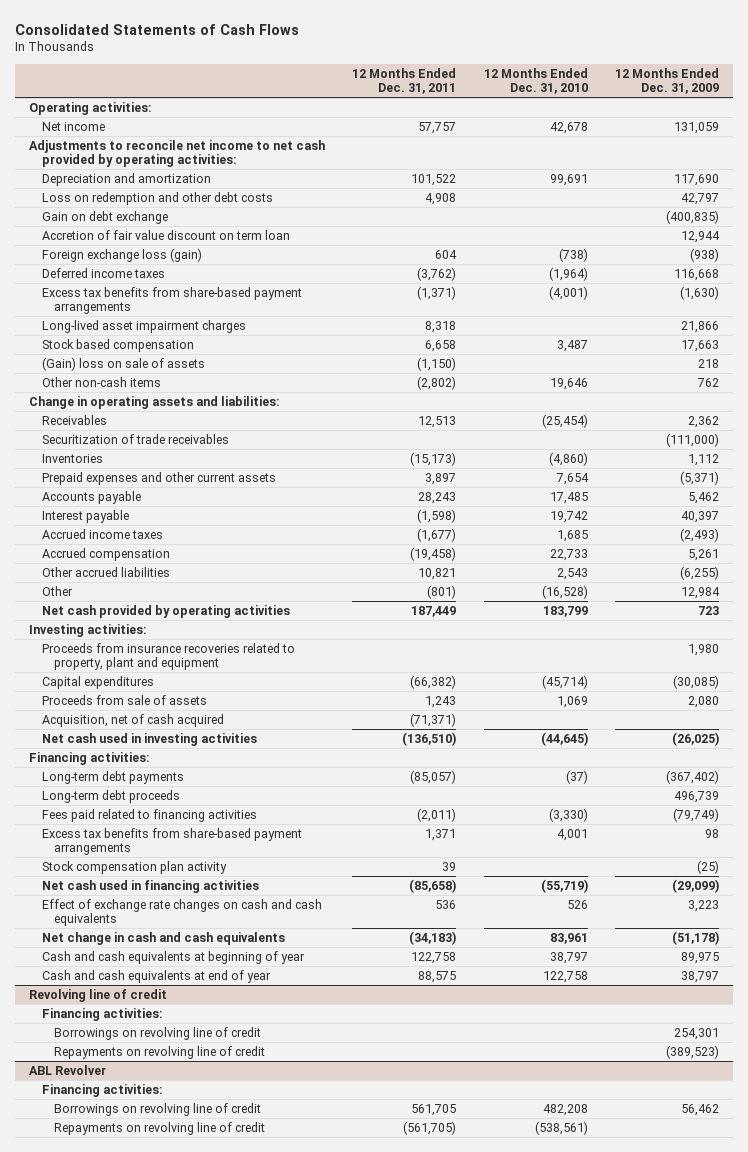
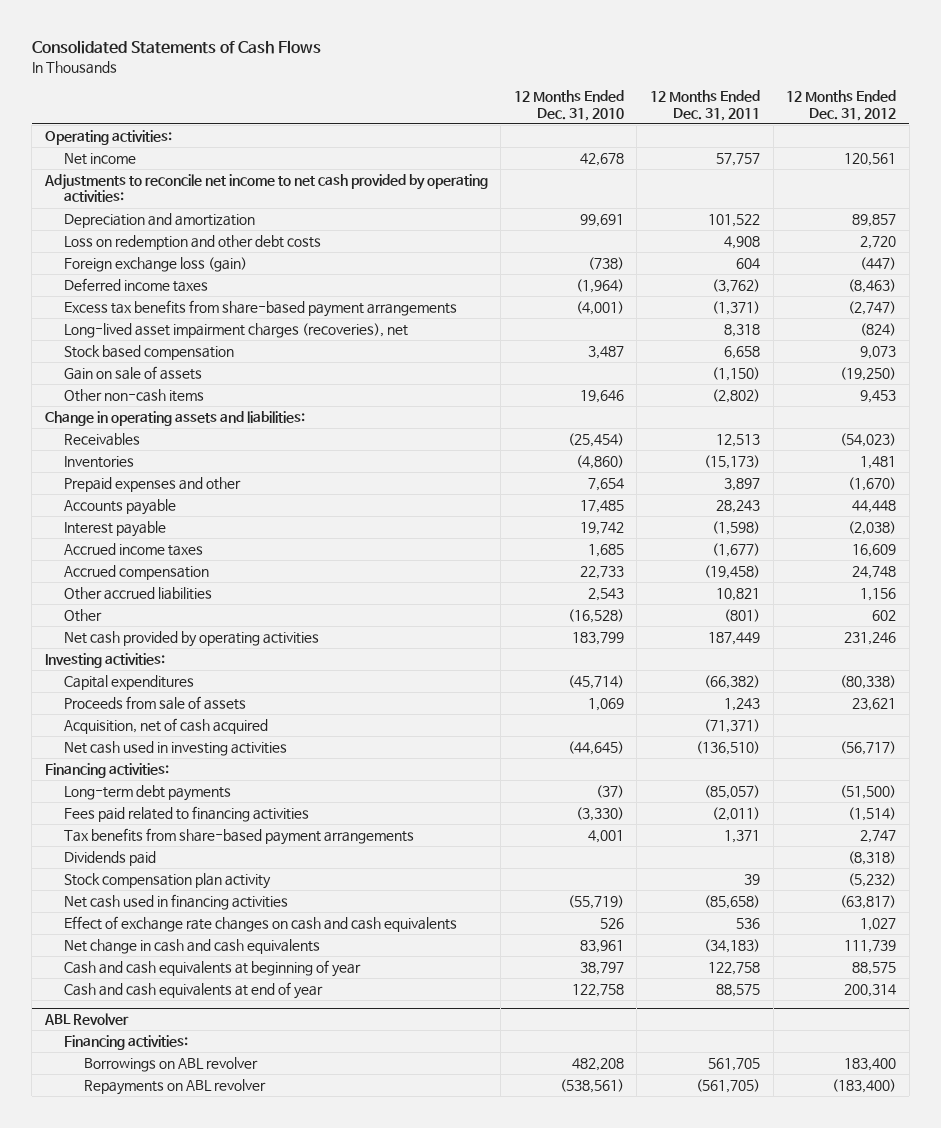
- | 12 Months Ended Dec. 31, 2011 | 12 Months Ended Dec. 31, 2010 | 12 Months Ended Dec. 31, 2009
+ | 12 Months Ended Dec. 31, 2010 | 12 Months Ended Dec. 31, 2011 | 12 Months Ended Dec. 31, 2012
- Gain on debt exchange | | | (400,835)
- Accretion of fair value discount on term loan | | | 12,944
- Long-lived asset impairment charges | 8,318 | | 21,866
+ Long-lived asset impairment charges (recoveries), net | | 8,318 | (824)
- (Gain) loss on sale of assets | (1,150) | | 218
+ Gain on sale of assets | | (1,150) | (19,250)
- Securitization of trade receivables | | | (111,000)
- Prepaid expenses and other current assets | 3,897 | 7,654 | (5,371)
+ Prepaid expenses and other | 7,654 | 3,897 | (1,670)
- Proceeds from insurance recoveries related to property, plant and equipment | | | 1,980
- Long-term debt proceeds | | | 496,739
- Excess tax benefits from share-based payment arrangements | 1,371 | 4,001 | 98
+ Tax benefits from share-based payment arrangements | 4,001 | 1,371 | 2,747
+ Dividends paid | | | (8,318)
- Revolving line of credit
- Financing activities:
- Borrowings on revolving line of credit | | | 254,301
- Repayments on revolving line of credit | | | (389,523)
@ ABL Revolver
- Borrowings on revolving line of credit | 561,705 | 482,208 | 56,462
- Repayments on revolving line of credit | (561,705) | (538,561) |
+ Borrowings on ABL revolver | 482,208 | 561,705 | 183,400
+ Repayments on ABL revolver | (538,561) | (561,705) | (183,400)

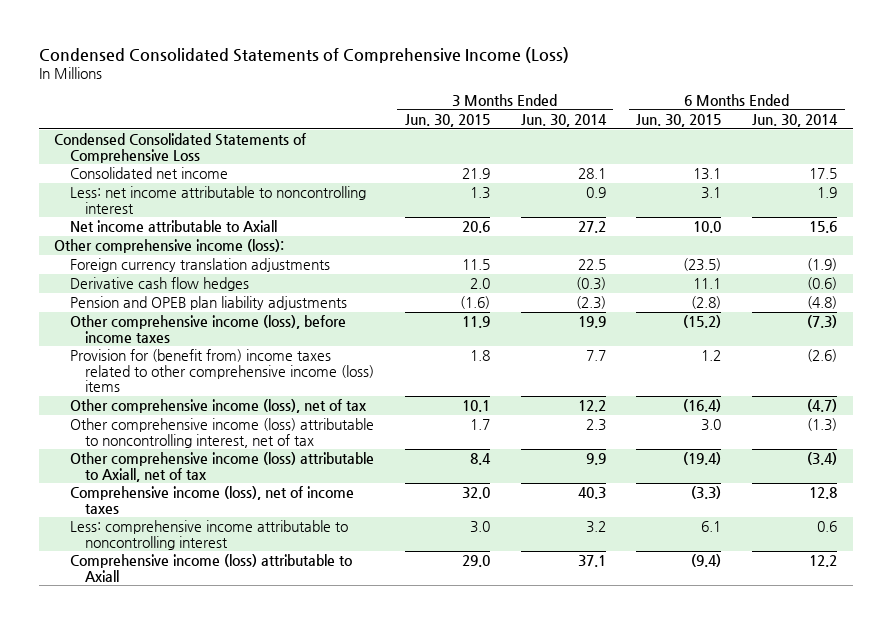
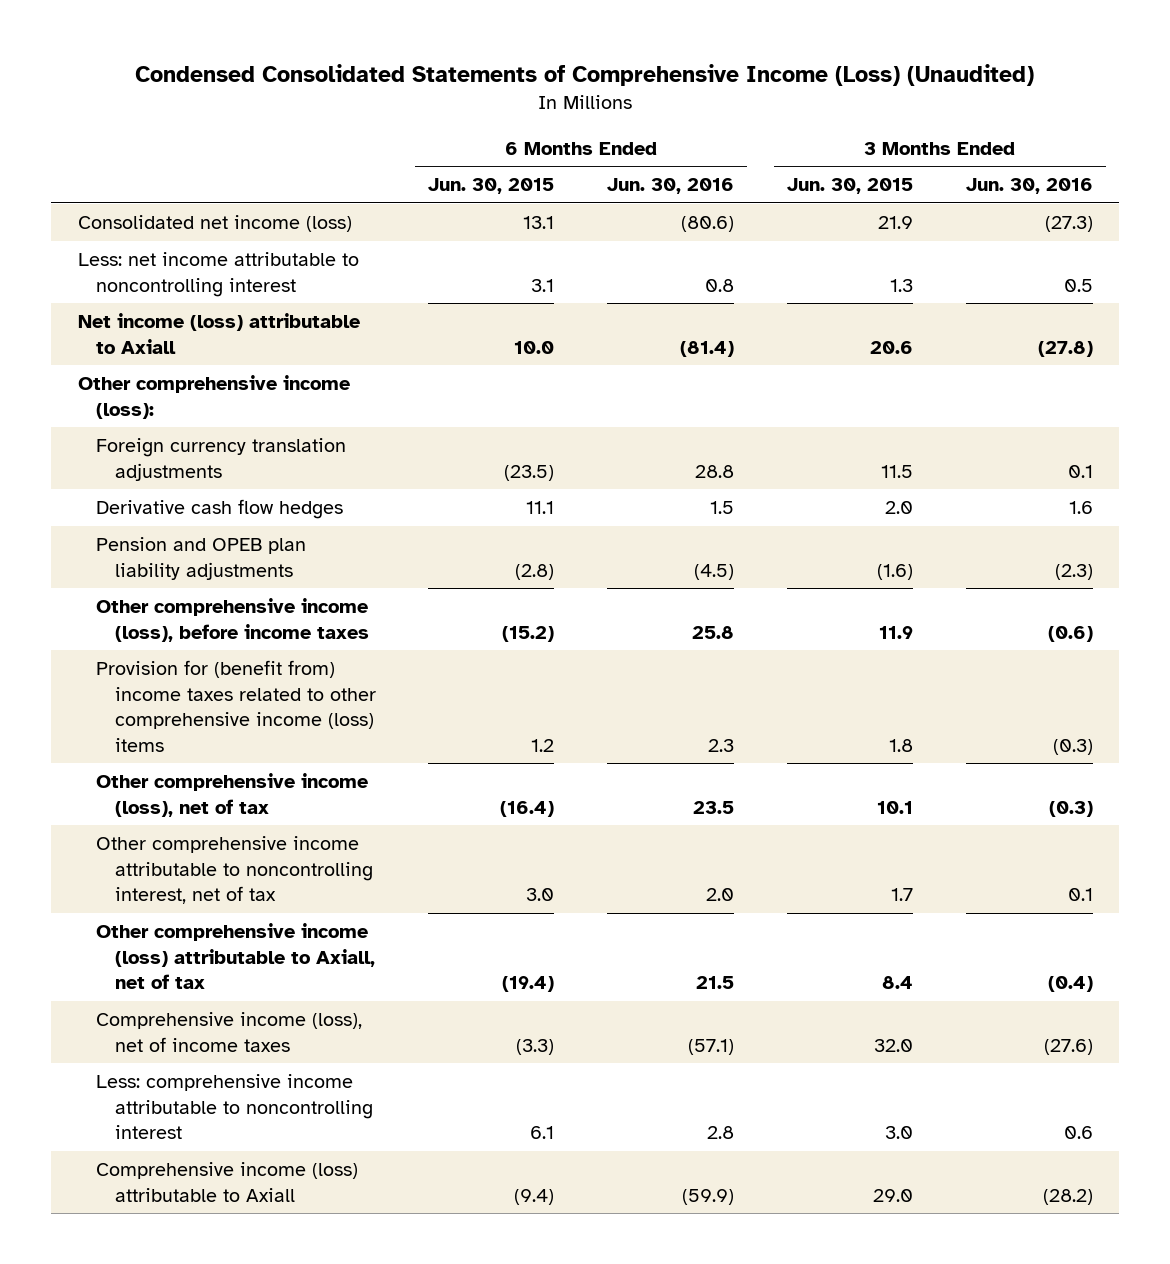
- Condensed Consolidated Statements of Comprehensive Income (Loss)
+ Condensed Consolidated Statements of Comprehensive Income (Loss) (Unaudited)
- | 3 Months Ended Jun. 30, 2015 | 3 Months Ended Jun. 30, 2014 | 6 Months Ended Jun. 30, 2015 | 6 Months Ended Jun. 30, 2014
+ | 6 Months Ended Jun. 30, 2015 | 6 Months Ended Jun. 30, 2016 | 3 Months Ended Jun. 30, 2015 | 3 Months Ended Jun. 30, 2016
- Condensed Consolidated Statements of Comprehensive Loss
- Consolidated net income | 21.9 | 28.1 | 13.1 | 17.5
+ Consolidated net income (loss) | 13.1 | (80.6) | 21.9 | (27.3)
- Net income attributable to Axiall | 20.6 | 27.2 | 10.0 | 15.6
+ Net income (loss) attributable to Axiall | 10.0 | (81.4) | 20.6 | (27.8)
- Other comprehensive income (loss) attributable to noncontrolling interest, net of tax | 1.7 | 2.3 | 3.0 | (1.3)
+ Other comprehensive income attributable to noncontrolling interest, net of tax | 3.0 | 2.0 | 1.7 | 0.1

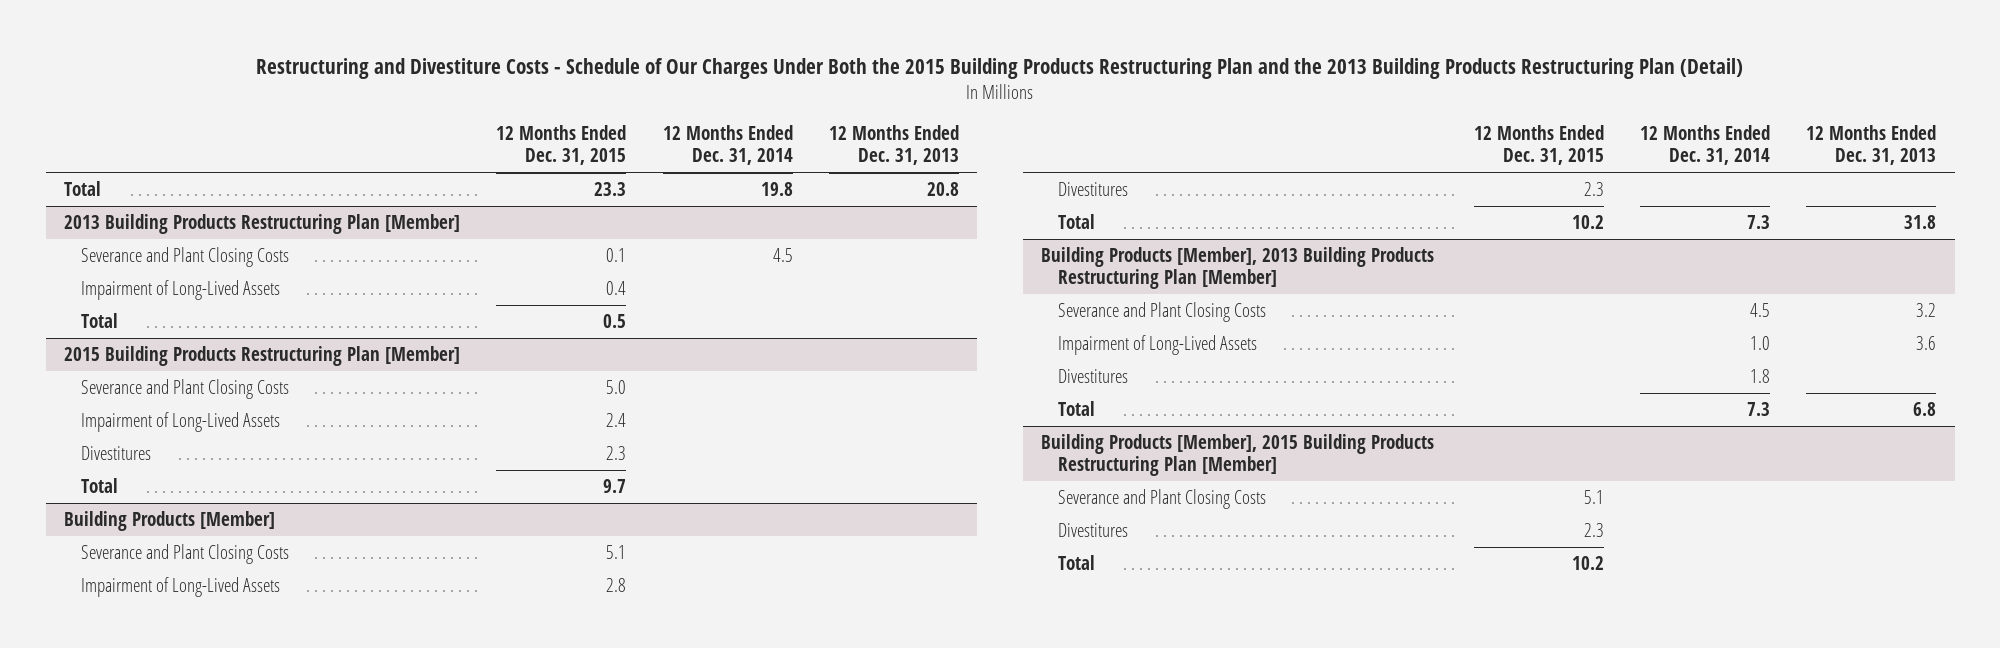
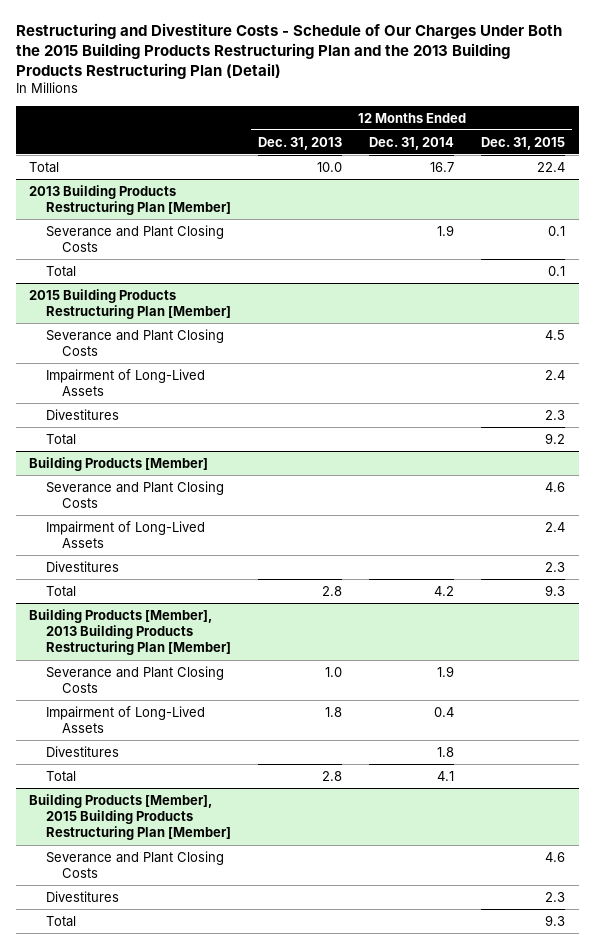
- | 12 Months Ended Dec. 31, 2015 | 12 Months Ended Dec. 31, 2014 | 12 Months Ended Dec. 31, 2013
+ | 12 Months Ended Dec. 31, 2013 | 12 Months Ended Dec. 31, 2014 | 12 Months Ended Dec. 31, 2015
- Total | 23.3 | 19.8 | 20.8
+ Total | 10.0 | 16.7 | 22.4
@ 2013 Building Products Restructuring Plan [Member]
- Severance and Plant Closing Costs | 0.1 | 4.5 |
- Impairment of Long-Lived Assets | 0.4 | |
- Total | 0.5 | |
+ Severance and Plant Closing Costs | | 1.9 | 0.1
+ Total | | | 0.1
@ 2015 Building Products Restructuring Plan [Member]
- Severance and Plant Closing Costs | 5.0 | |
+ Severance and Plant Closing Costs | | | 4.5
- Total | 9.7 | |
+ Total | | | 9.2
@ Building Products [Member]
- Severance and Plant Closing Costs | 5.1 | |
- Impairment of Long-Lived Assets | 2.8 | |
+ Severance and Plant Closing Costs | | | 4.6
+ Impairment of Long-Lived Assets | | | 2.4
- Total | 10.2 | 7.3 | 31.8
+ Total | 2.8 | 4.2 | 9.3
@ Building Products [Member], 2013 Building Products Restructuring Plan [Member]
- Severance and Plant Closing Costs | | 4.5 | 3.2
- Impairment of Long-Lived Assets | | 1.0 | 3.6
+ Severance and Plant Closing Costs | 1.0 | 1.9 |
+ Impairment of Long-Lived Assets | 1.8 | 0.4 |
- Total | | 7.3 | 6.8
+ Total | 2.8 | 4.1 |
@ Building Products [Member], 2015 Building Products Restructuring Plan [Member]
- Severance and Plant Closing Costs | 5.1 | |
+ Severance and Plant Closing Costs | | | 4.6
- Total | 10.2 | |
+ Total | | | 9.3

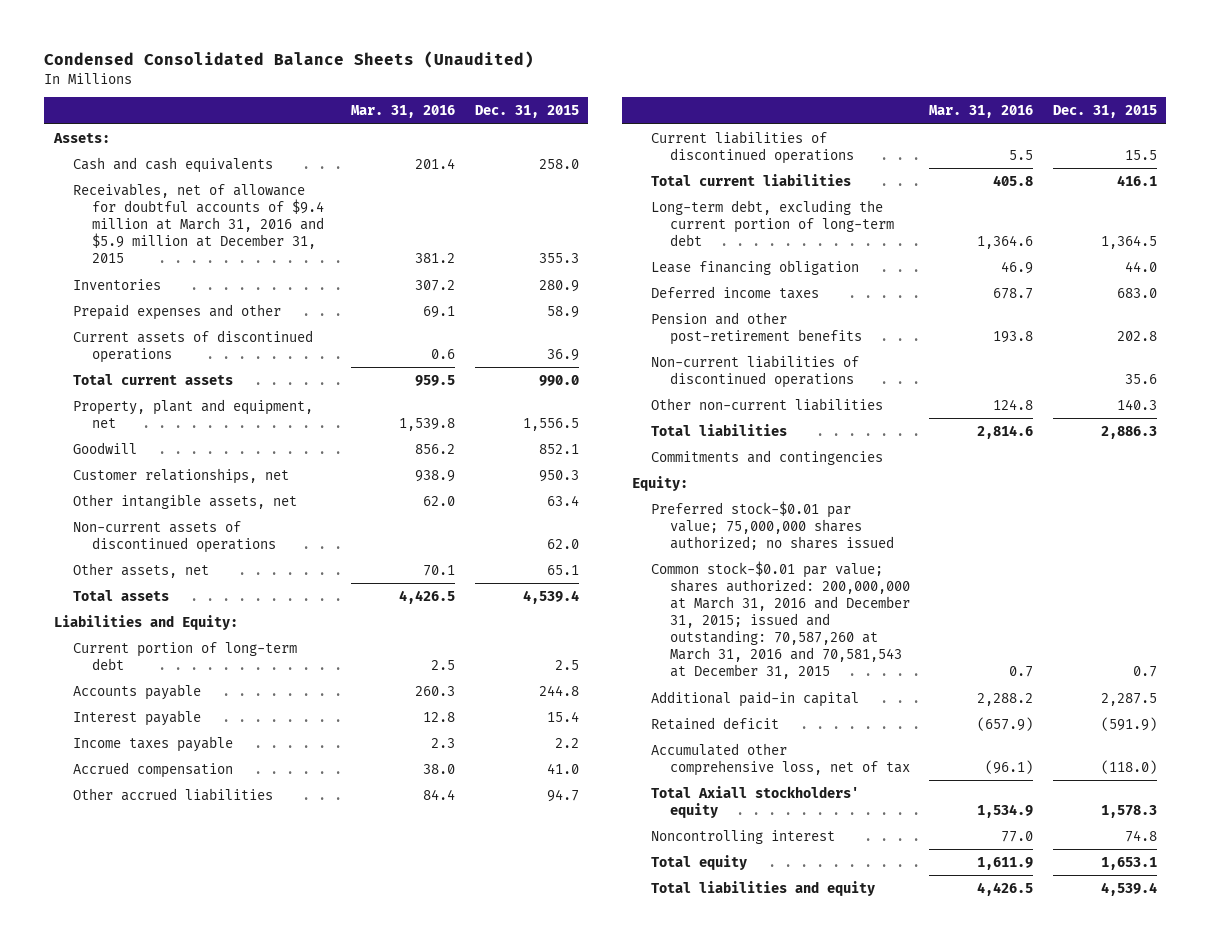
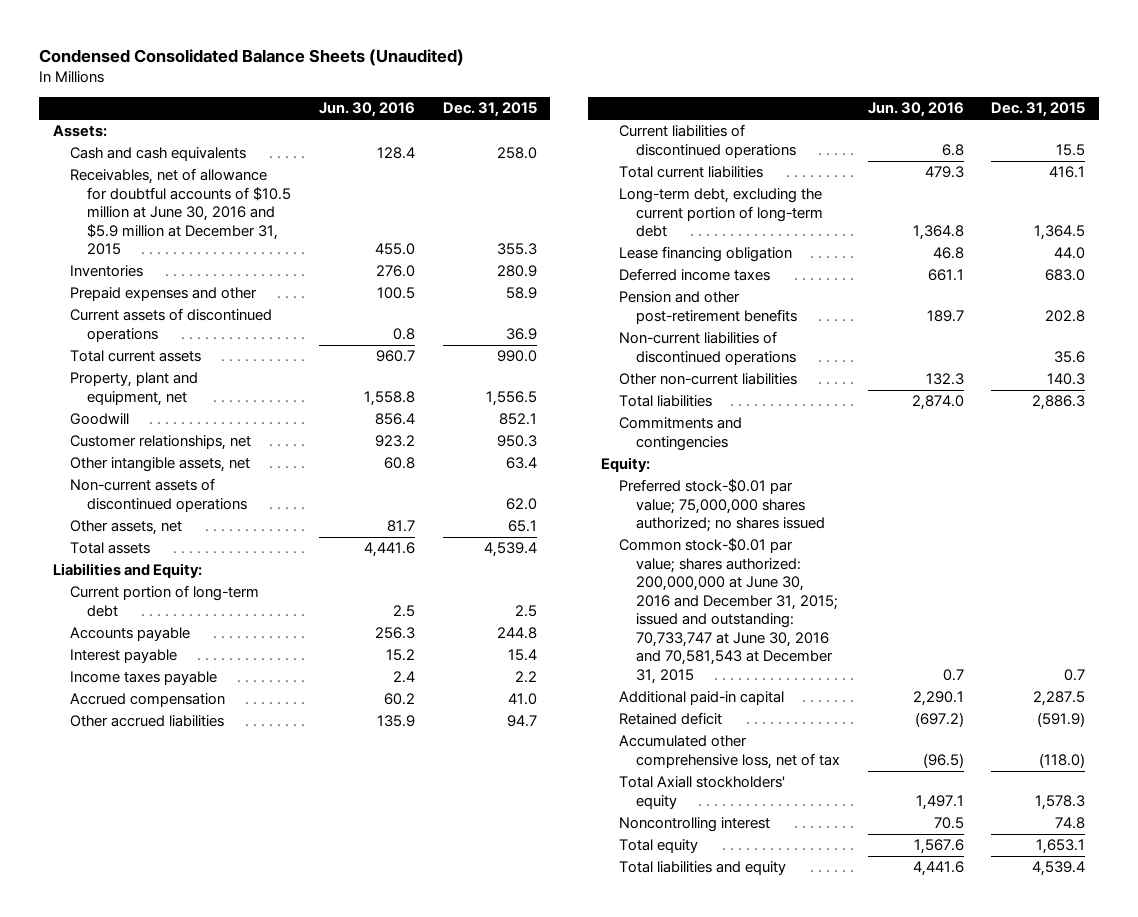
- | Mar. 31, 2016 | Dec. 31, 2015
+ | Jun. 30, 2016 | Dec. 31, 2015
- Receivables, net of allowance for doubtful accounts of $9.4 million at March 31, 2016 and $5.9 million at December 31, 2015 | 381.2 | 355.3
+ Receivables, net of allowance for doubtful accounts of $10.5 million at June 30, 2016 and $5.9 million at December 31, 2015 | 455.0 | 355.3
- Common stock-$0.01 par value; shares authorized: 200,000,000 at March 31, 2016 and December 31, 2015; issued and outstanding: 70,587,260 at March 31, 2016 and 70,581,543 at December 31, 2015 | 0.7 | 0.7
+ Common stock-$0.01 par value; shares authorized: 200,000,000 at June 30, 2016 and December 31, 2015; issued and outstanding: 70,733,747 at June 30, 2016 and 70,581,543 at December 31, 2015 | 0.7 | 0.7

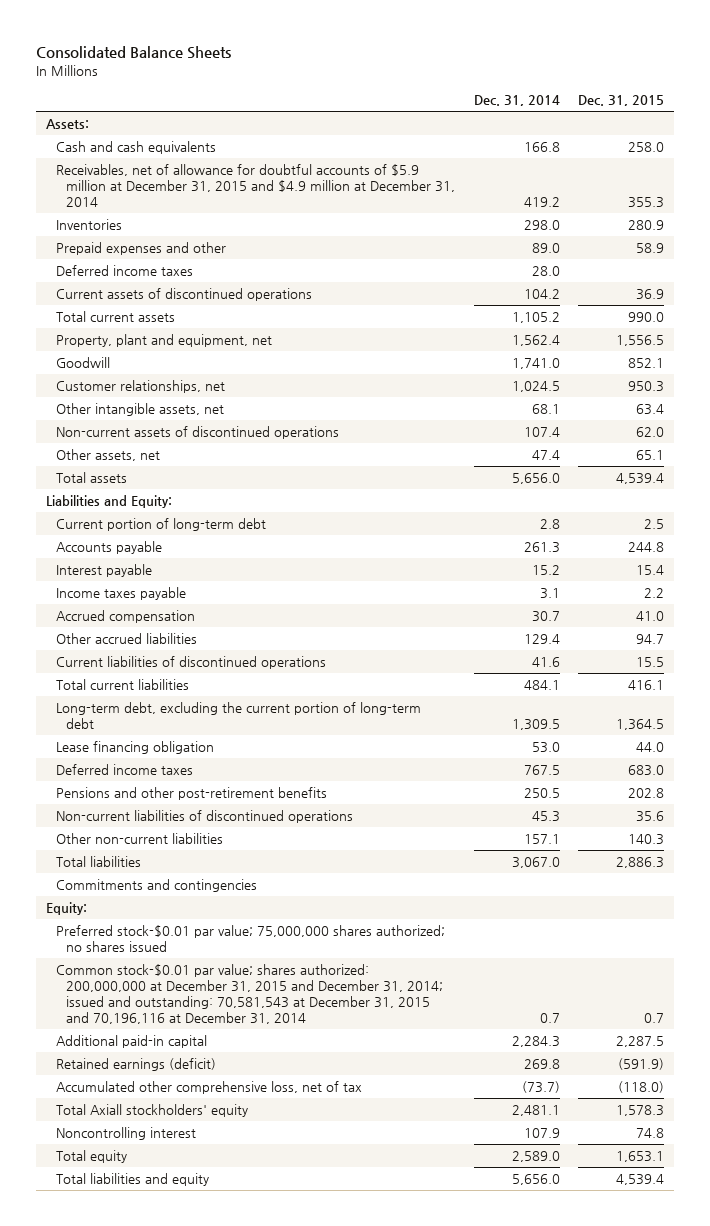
- Condensed Consolidated Balance Sheets (Unaudited)
+ Consolidated Balance Sheets
- | Jun. 30, 2016 | Dec. 31, 2015
+ | Dec. 31, 2014 | Dec. 31, 2015
- Receivables, net of allowance for doubtful accounts of $10.5 million at June 30, 2016 and $5.9 million at December 31, 2015 | 455.0 | 355.3
+ Receivables, net of allowance for doubtful accounts of $5.9 million at December 31, 2015 and $4.9 million at December 31, 2014 | 419.2 | 355.3
+ Deferred income taxes | 28.0 |
- Pension and other post-retirement benefits | 189.7 | 202.8
+ Pensions and other post-retirement benefits | 250.5 | 202.8
- Common stock-$0.01 par value; shares authorized: 200,000,000 at June 30, 2016 and December 31, 2015; issued and outstanding: 70,733,747 at June 30, 2016 and 70,581,543 at December 31, 2015 | 0.7 | 0.7
+ Common stock-$0.01 par value; shares authorized: 200,000,000 at December 31, 2015 and December 31, 2014; issued and outstanding: 70,581,543 at December 31, 2015 and 70,196,116 at December 31, 2014 | 0.7 | 0.7
- Retained deficit | (697.2) | (591.9)
+ Retained earnings (deficit) | 269.8 | (591.9)

